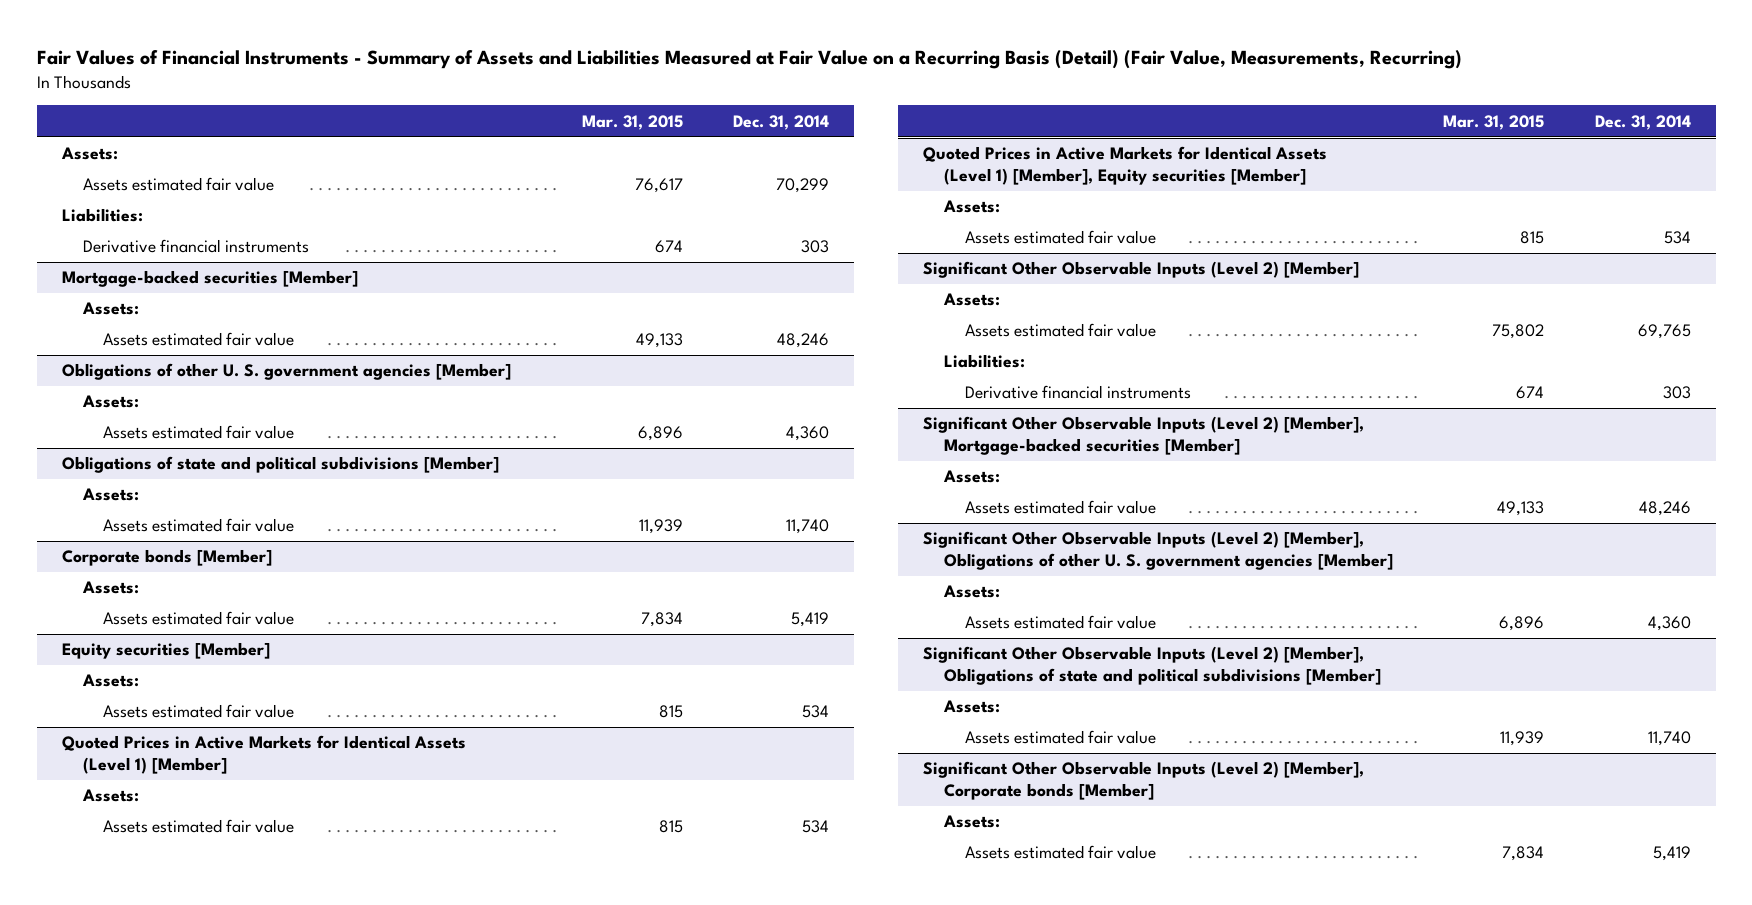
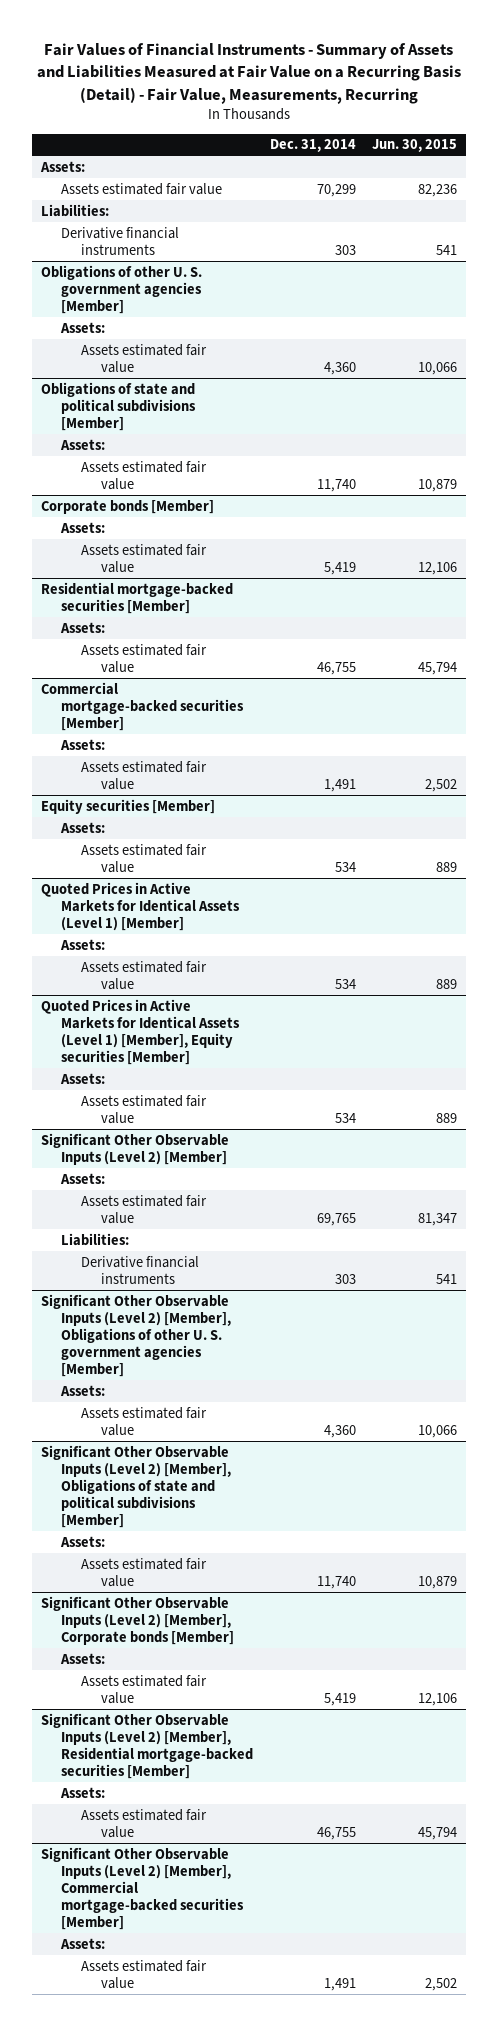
- Fair Values of Financial Instruments - Summary of Assets and Liabilities Measured at Fair Value on a Recurring Basis (Detail) (Fair Value, Measurements, Recurring)
+ Fair Values of Financial Instruments - Summary of Assets and Liabilities Measured at Fair Value on a Recurring Basis (Detail) - Fair Value, Measurements, Recurring
- | Mar. 31, 2015 | Dec. 31, 2014
+ | Dec. 31, 2014 | Jun. 30, 2015
- Mortgage-backed securities [Member]
- Assets:
- Assets estimated fair value | 49,133 | 48,246
+ Residential mortgage-backed securities [Member]
+ Assets:
+ Assets estimated fair value | 46,755 | 45,794
+ Commercial mortgage-backed securities [Member]
+ Assets:
+ Assets estimated fair value | 1,491 | 2,502
- Significant Other Observable Inputs (Level 2) [Member], Mortgage-backed securities [Member]
- Assets:
- Assets estimated fair value | 49,133 | 48,246
+ Significant Other Observable Inputs (Level 2) [Member], Residential mortgage-backed securities [Member]
+ Assets:
+ Assets estimated fair value | 46,755 | 45,794
+ Significant Other Observable Inputs (Level 2) [Member], Commercial mortgage-backed securities [Member]
+ Assets:
+ Assets estimated fair value | 1,491 | 2,502

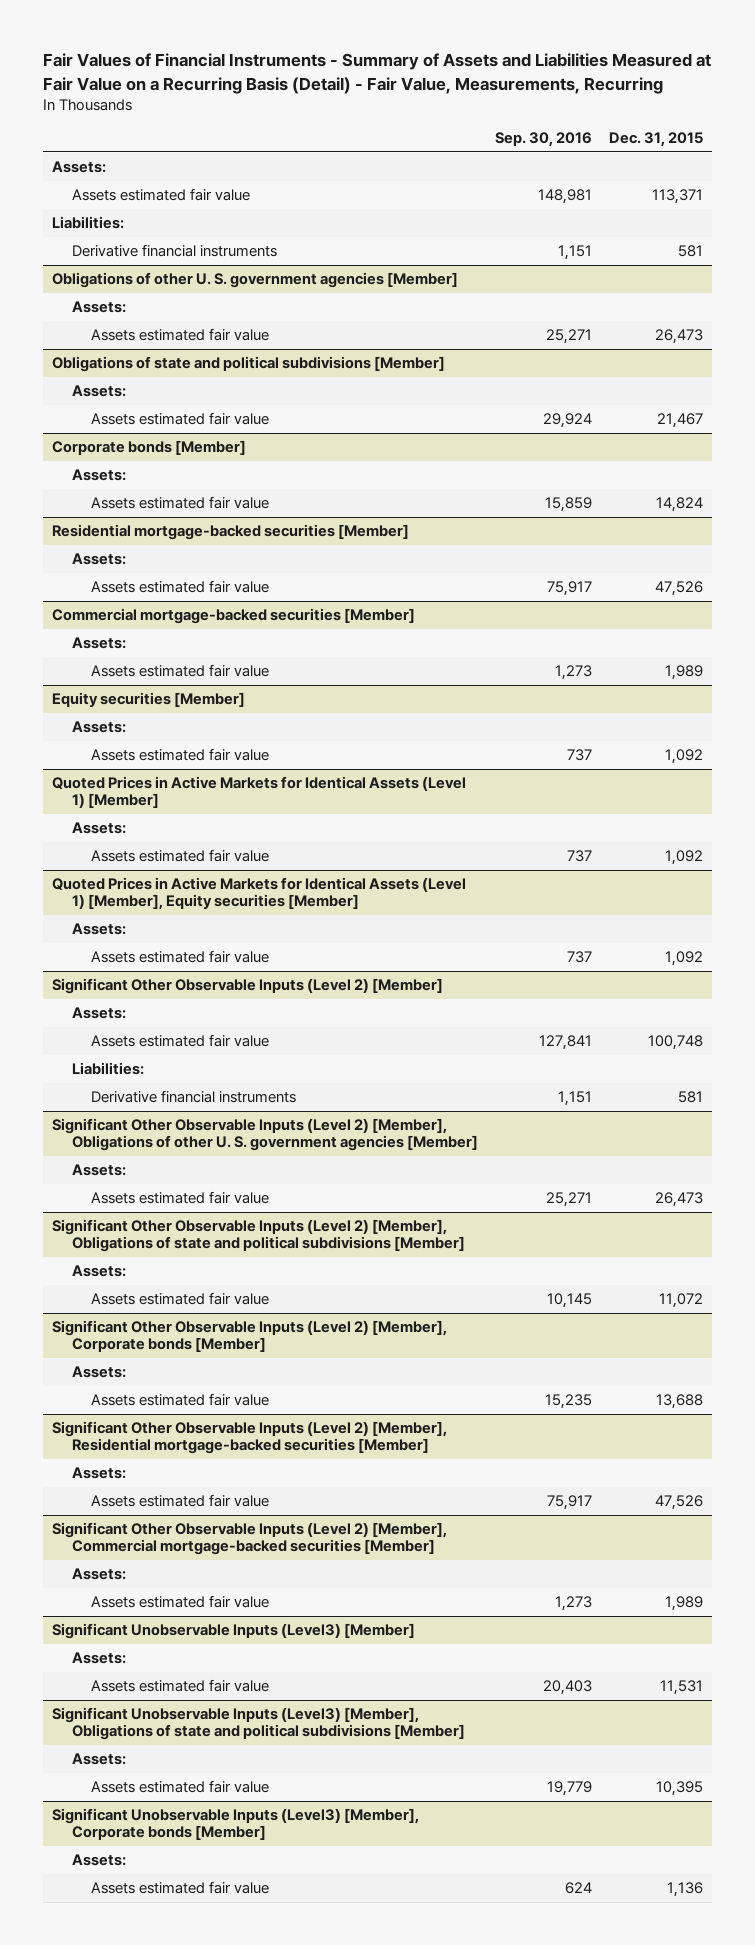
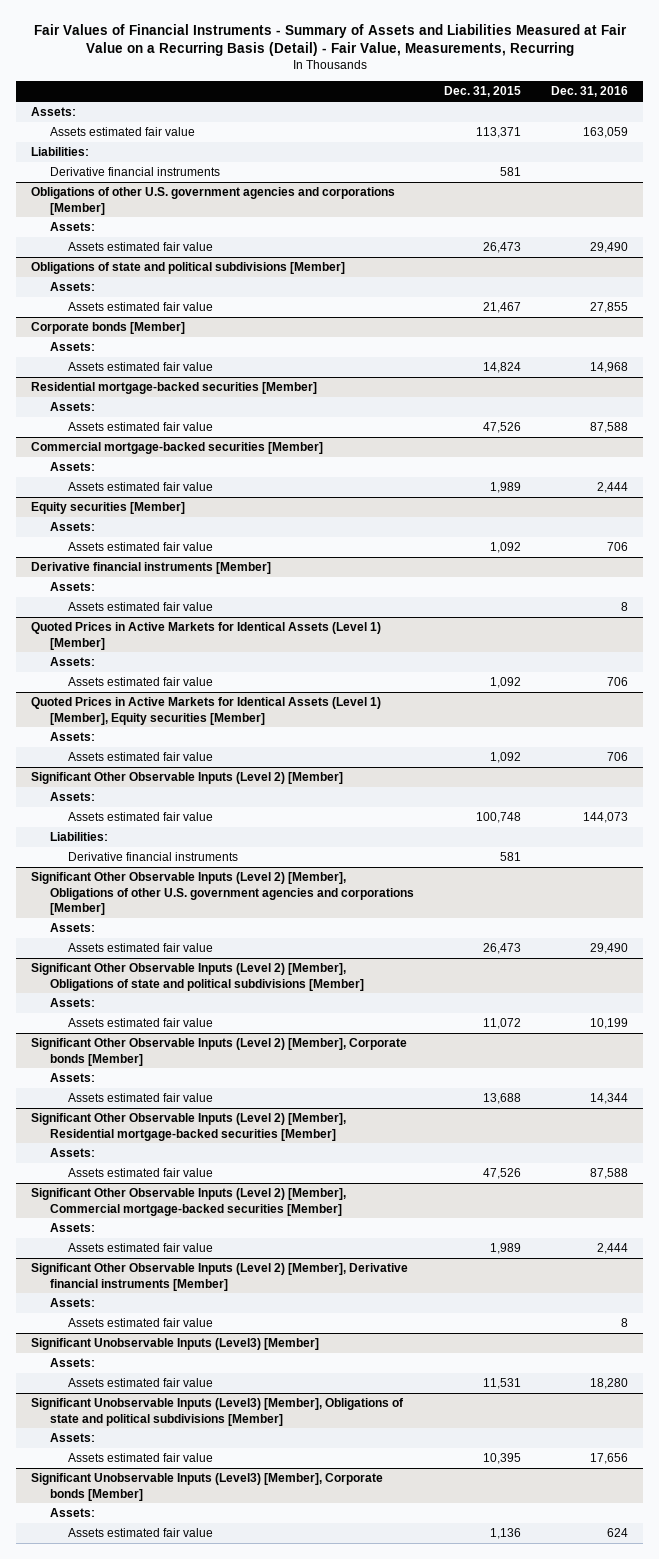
- | Sep. 30, 2016 | Dec. 31, 2015
+ | Dec. 31, 2015 | Dec. 31, 2016
- Obligations of other U. S. government agencies [Member]
+ Obligations of other U.S. government agencies and corporations [Member]
+ Derivative financial instruments [Member]
+ Assets:
+ Assets estimated fair value | | 8
- Significant Other Observable Inputs (Level 2) [Member], Obligations of other U. S. government agencies [Member]
+ Significant Other Observable Inputs (Level 2) [Member], Obligations of other U.S. government agencies and corporations [Member]
+ Significant Other Observable Inputs (Level 2) [Member], Derivative financial instruments [Member]
+ Assets:
+ Assets estimated fair value | | 8

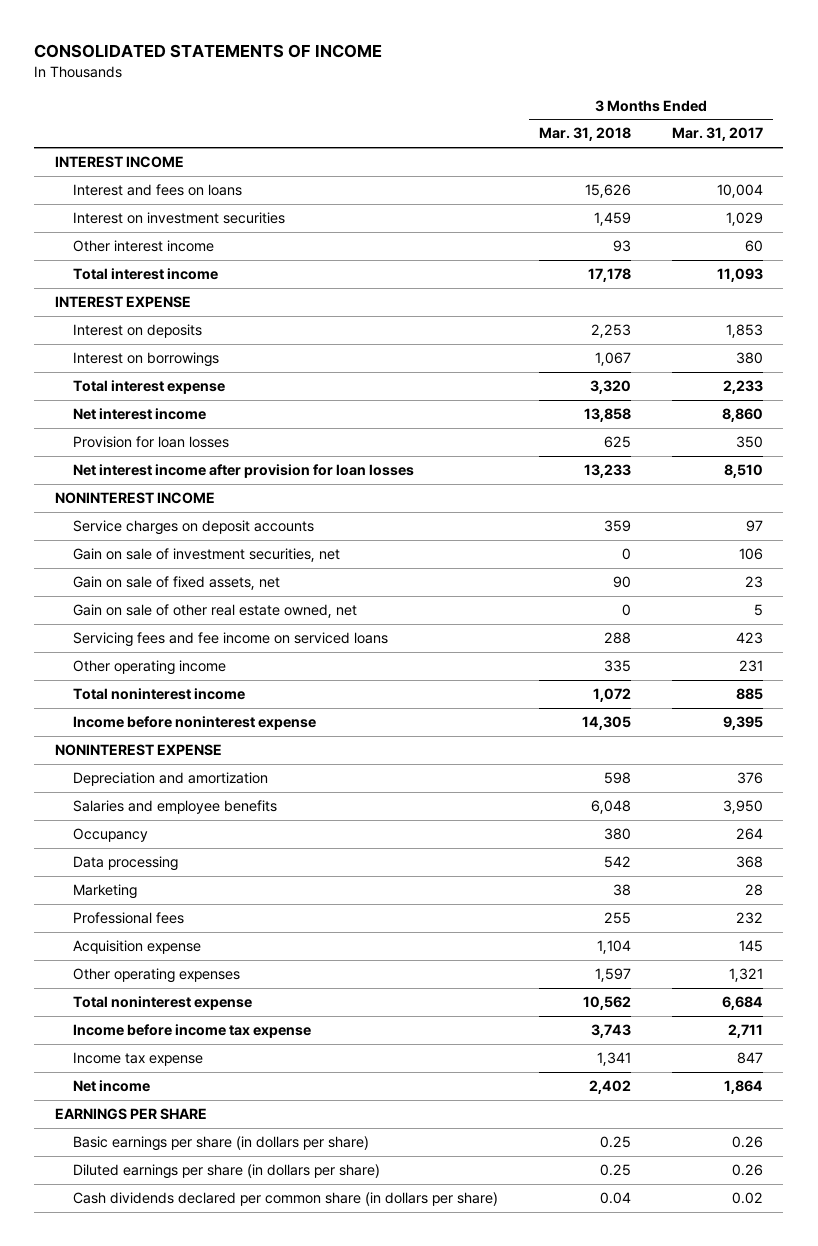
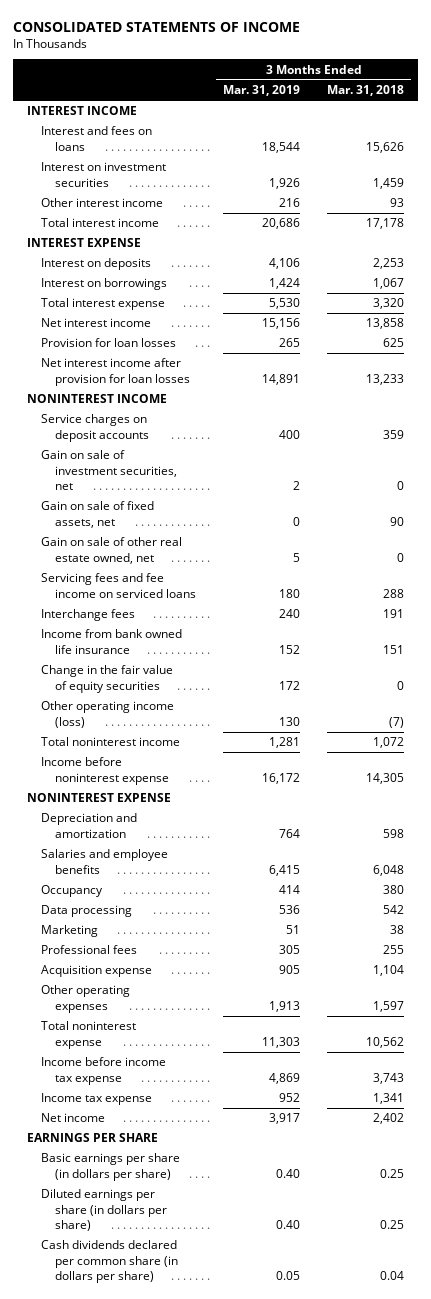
- | 3 Months Ended Mar. 31, 2018 | 3 Months Ended Mar. 31, 2017
+ | 3 Months Ended Mar. 31, 2019 | 3 Months Ended Mar. 31, 2018
- Other operating income | 335 | 231
+ Interchange fees | 240 | 191
+ Income from bank owned life insurance | 152 | 151
+ Change in the fair value of equity securities | 172 | 0
+ Other operating income (loss) | 130 | (7)

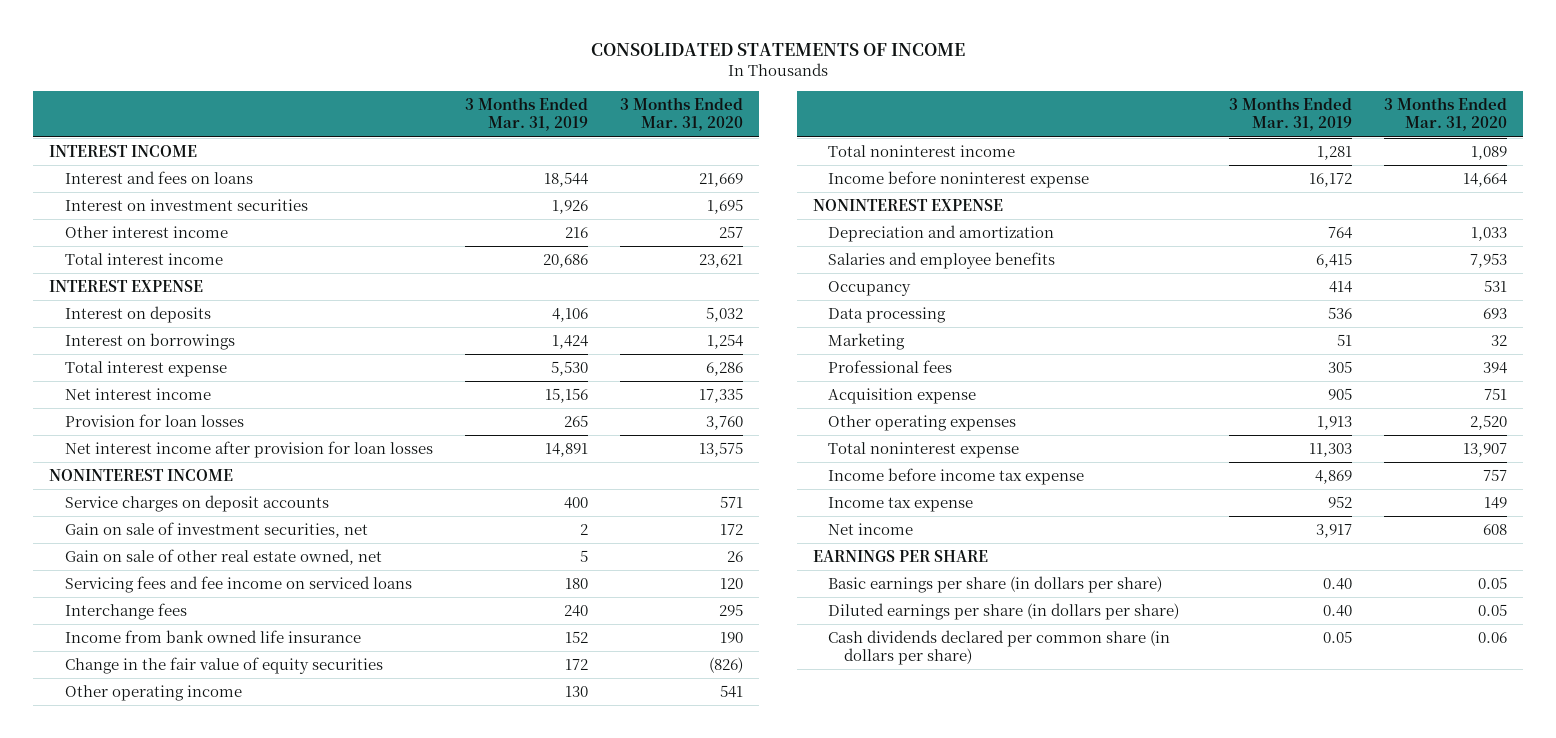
- | 3 Months Ended Mar. 31, 2019 | 3 Months Ended Mar. 31, 2018
+ | 3 Months Ended Mar. 31, 2019 | 3 Months Ended Mar. 31, 2020
- Gain on sale of fixed assets, net | 0 | 90
- Other operating income (loss) | 130 | (7)
+ Other operating income | 130 | 541

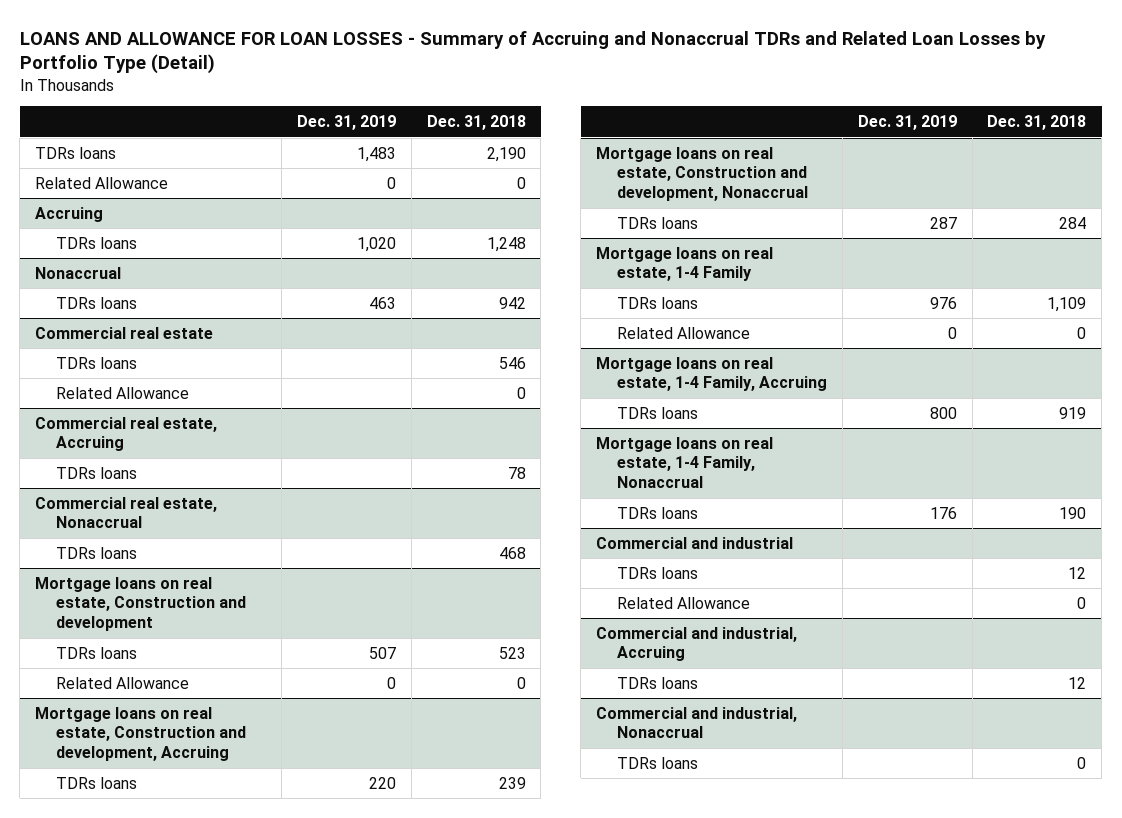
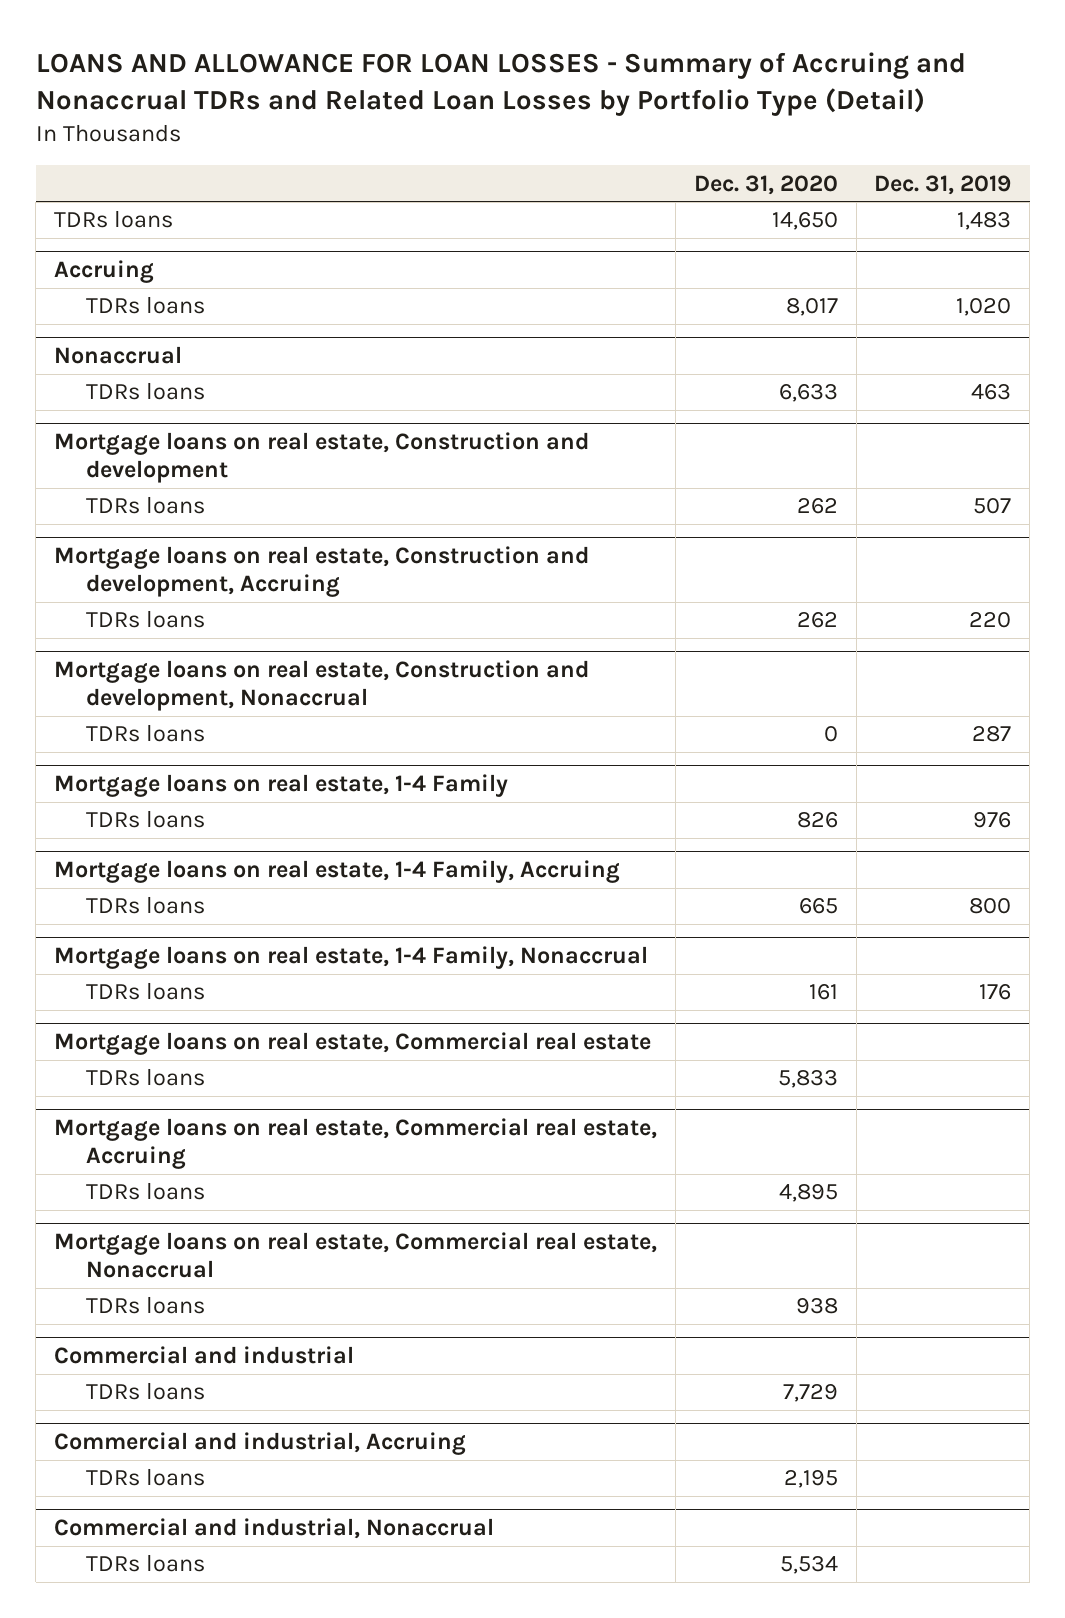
- | Dec. 31, 2019 | Dec. 31, 2018
+ | Dec. 31, 2020 | Dec. 31, 2019
- Related Allowance | 0 | 0
- Commercial real estate
- TDRs loans | | 546
- Related Allowance | | 0
- Commercial real estate, Accruing
- TDRs loans | | 78
- Commercial real estate, Nonaccrual
- TDRs loans | | 468
@ Mortgage loans on real estate, Construction and development
- Related Allowance | 0 | 0
@ Mortgage loans on real estate, 1-4 Family
- Related Allowance | 0 | 0
+ Mortgage loans on real estate, Commercial real estate
+ TDRs loans | 5,833 |
+ Mortgage loans on real estate, Commercial real estate, Accruing
+ TDRs loans | 4,895 |
+ Mortgage loans on real estate, Commercial real estate, Nonaccrual
+ TDRs loans | 938 |
@ Commercial and industrial
- Related Allowance | | 0

